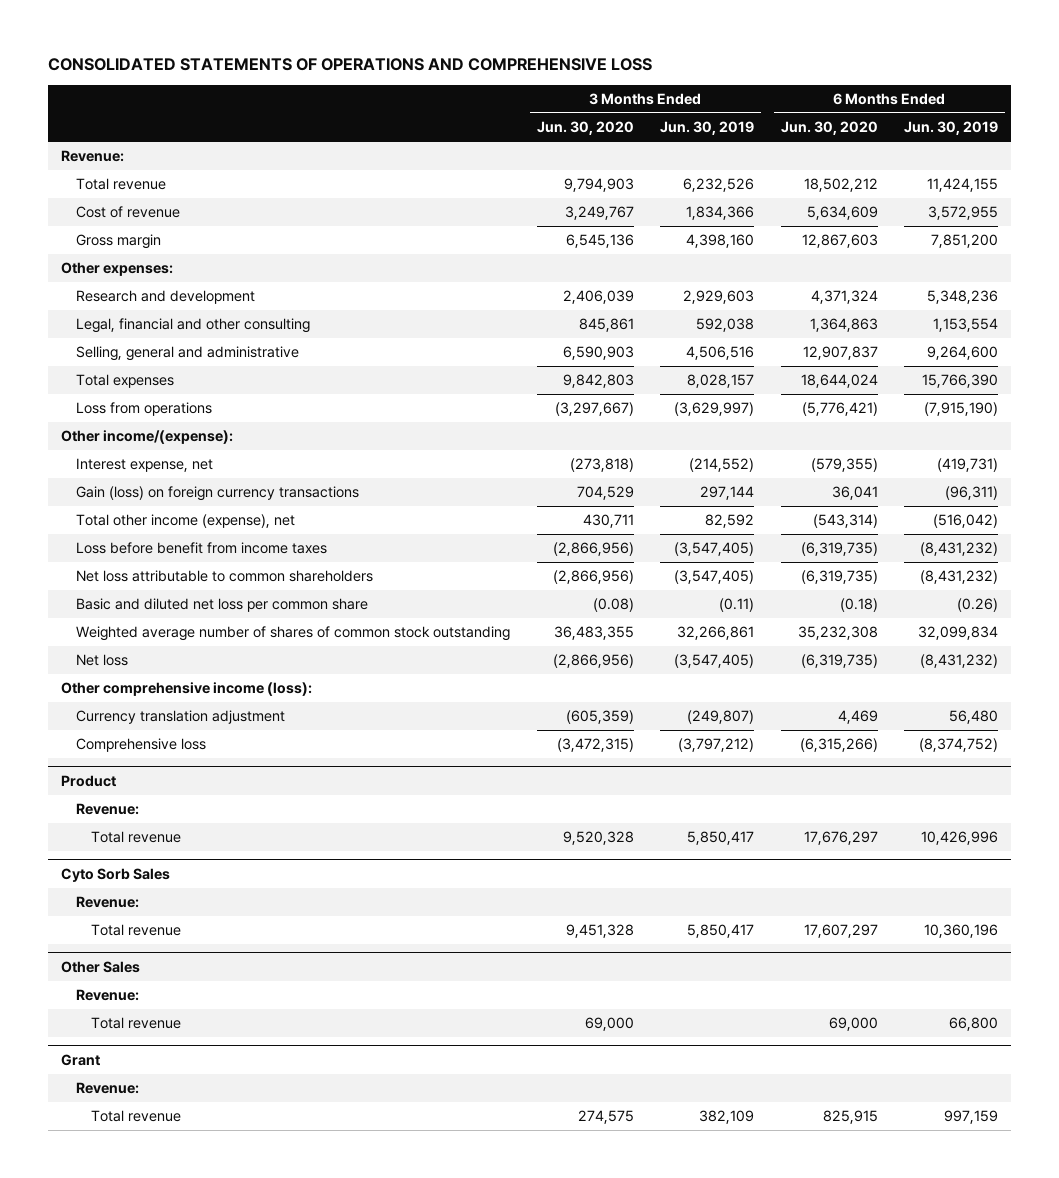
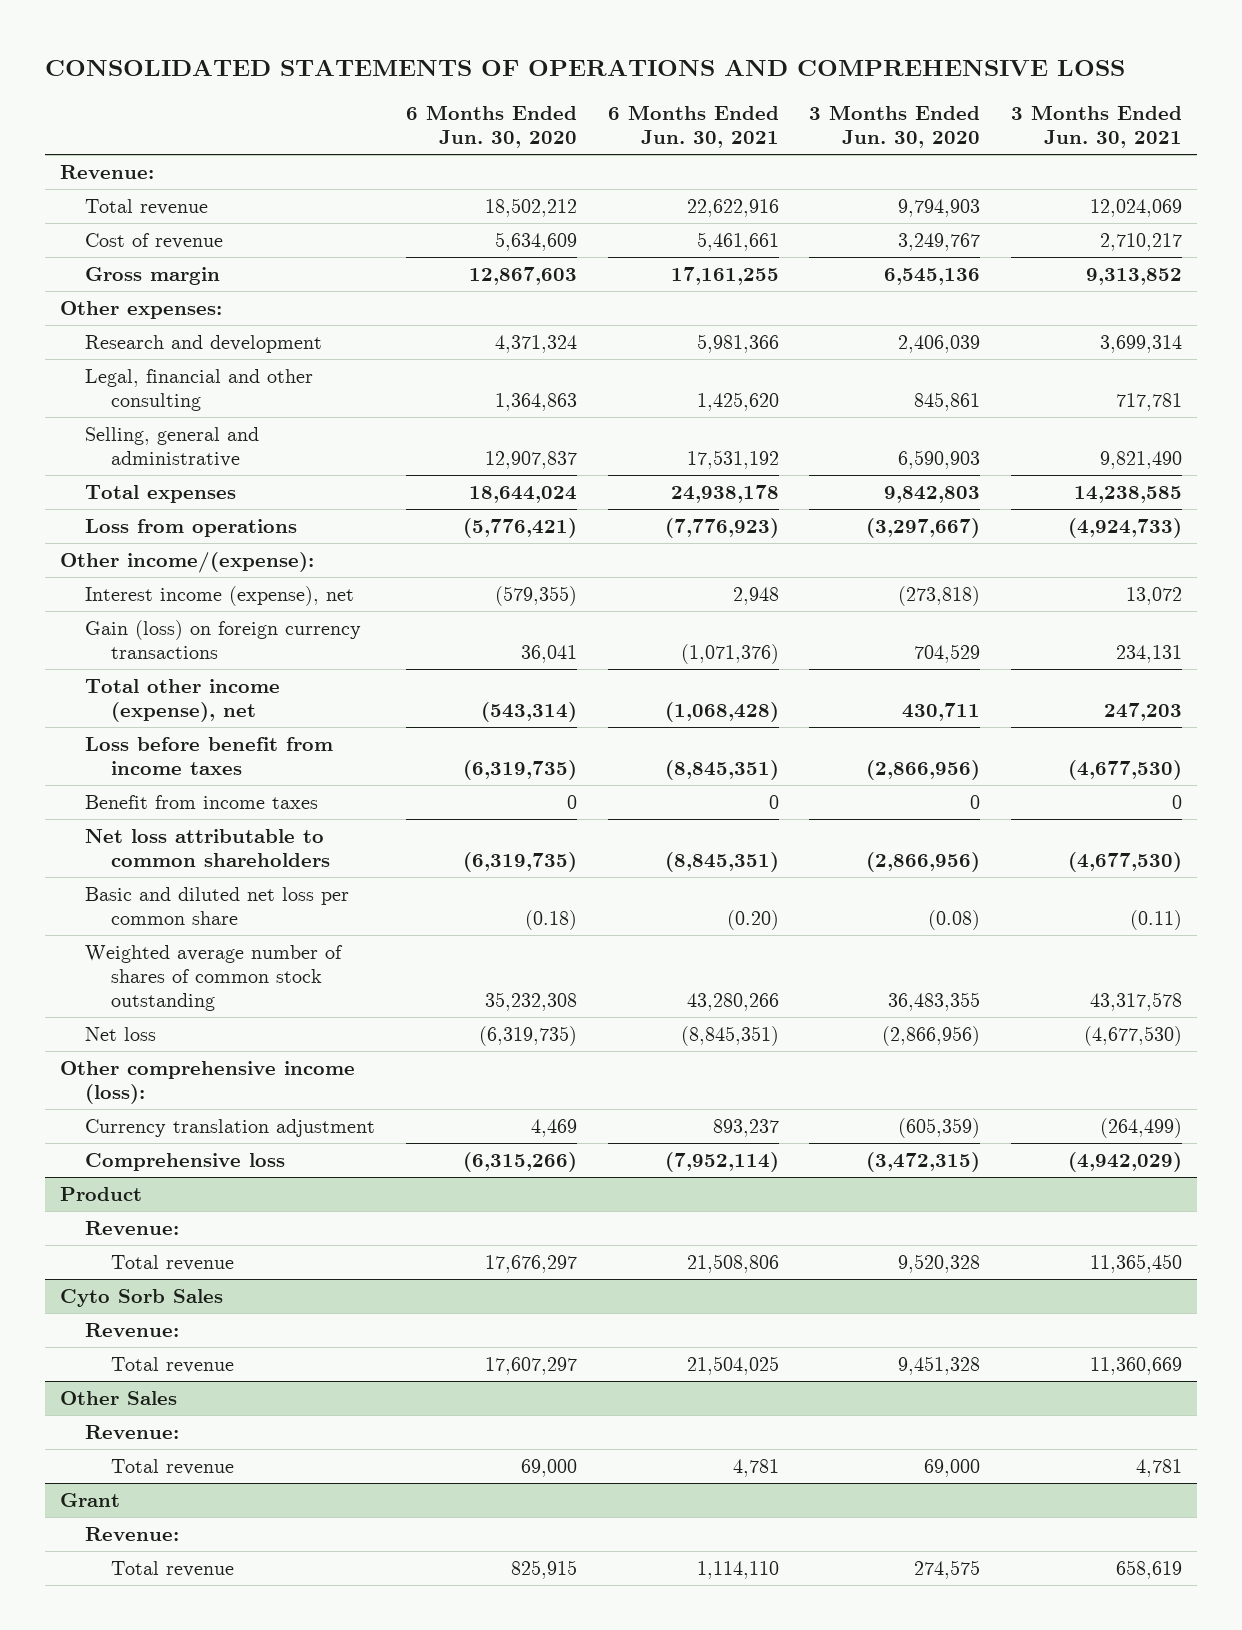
- | 3 Months Ended Jun. 30, 2020 | 3 Months Ended Jun. 30, 2019 | 6 Months Ended Jun. 30, 2020 | 6 Months Ended Jun. 30, 2019
+ | 6 Months Ended Jun. 30, 2020 | 6 Months Ended Jun. 30, 2021 | 3 Months Ended Jun. 30, 2020 | 3 Months Ended Jun. 30, 2021
- Interest expense, net | (273,818) | (214,552) | (579,355) | (419,731)
+ Interest income (expense), net | (579,355) | 2,948 | (273,818) | 13,072
+ Benefit from income taxes | 0 | 0 | 0 | 0

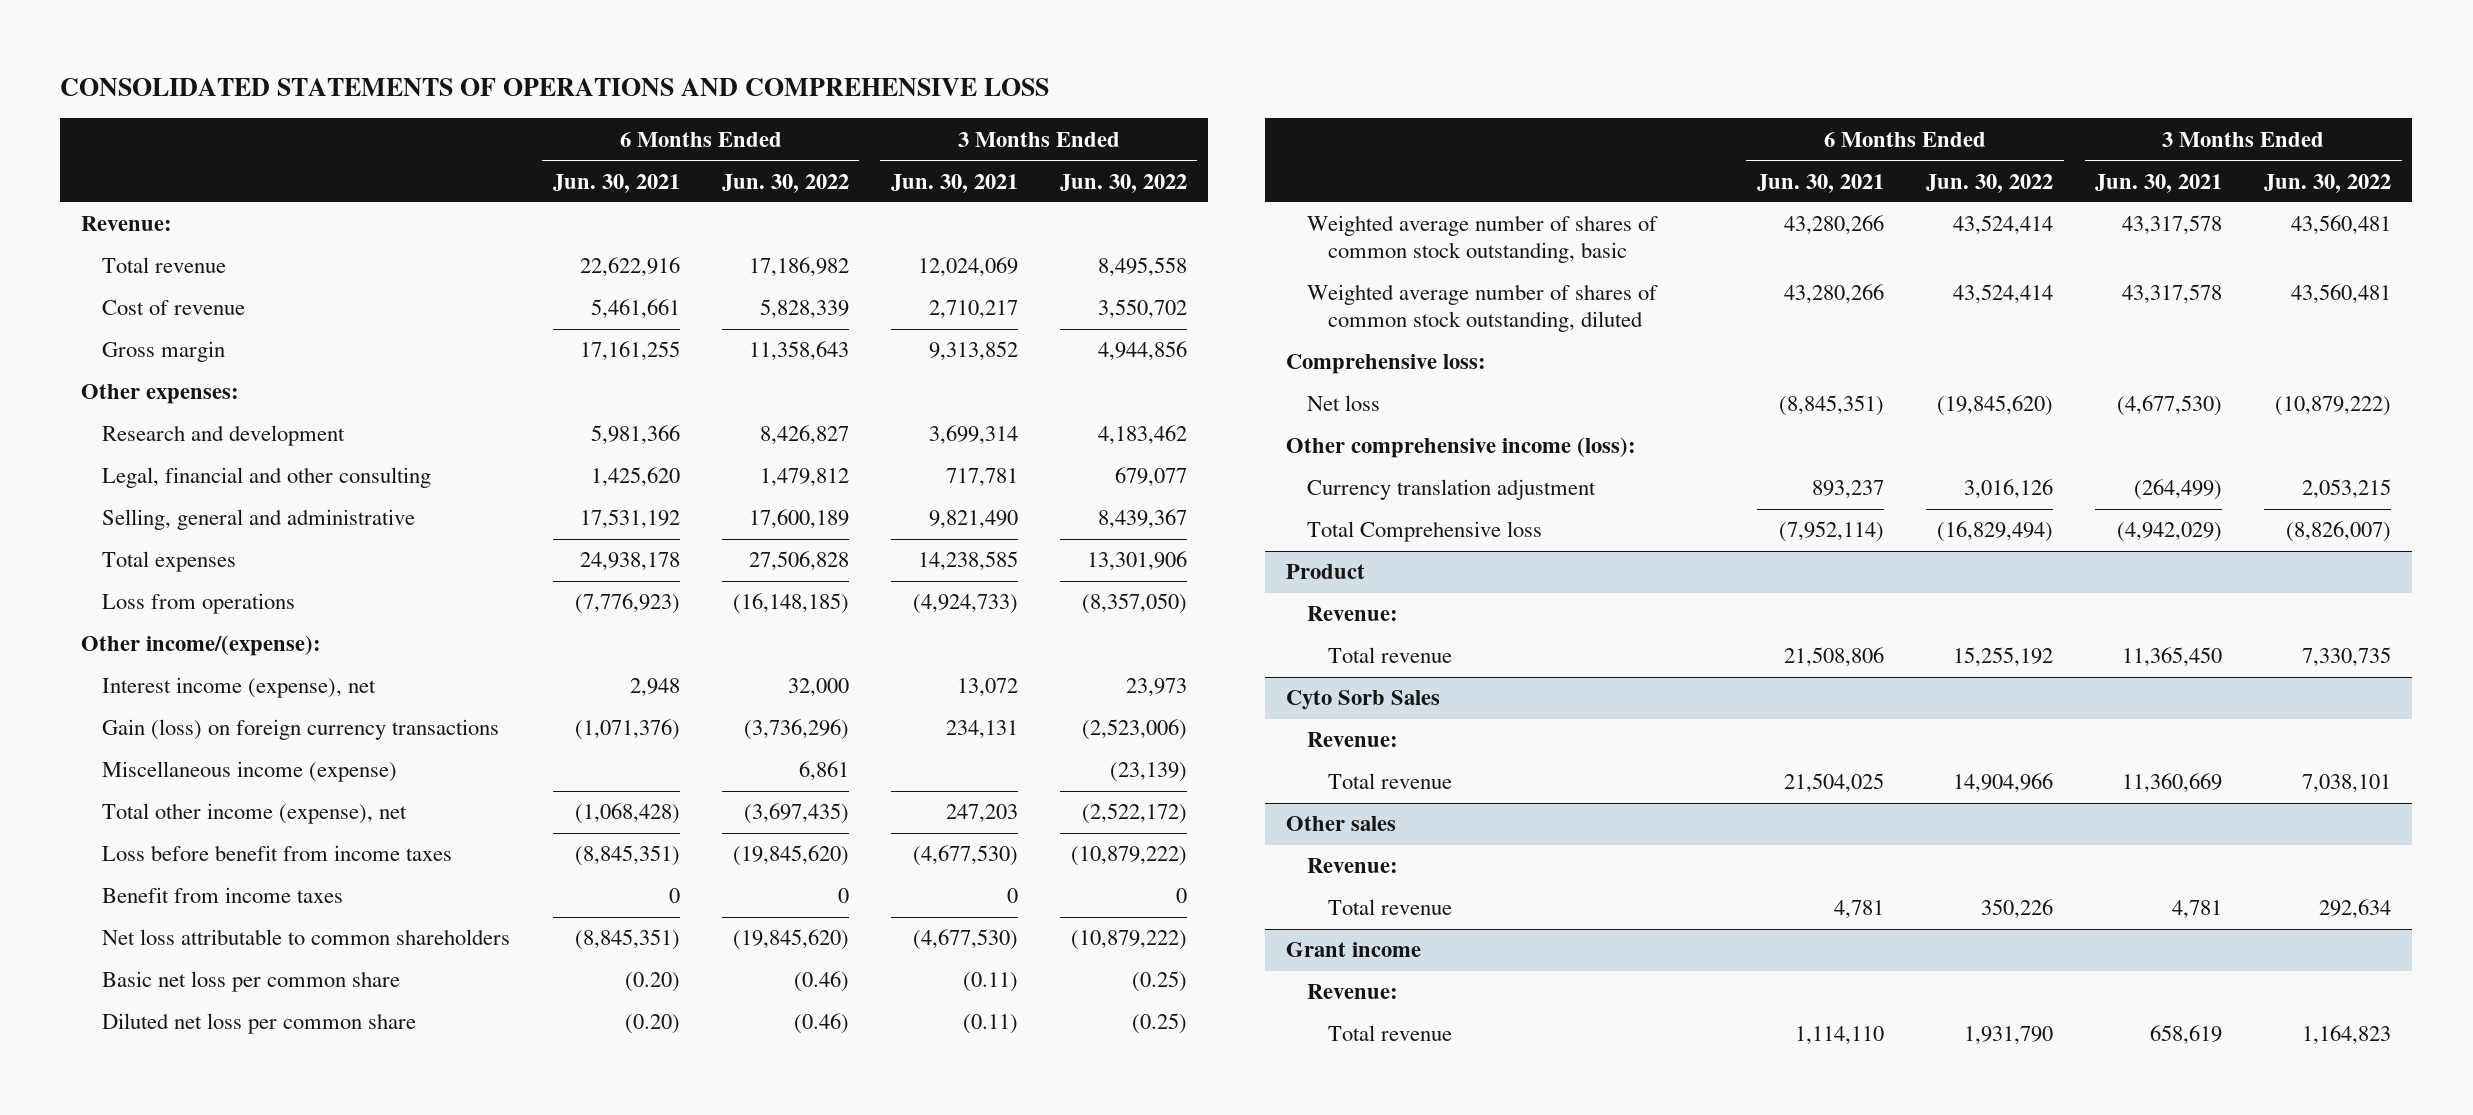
- | 6 Months Ended Jun. 30, 2020 | 6 Months Ended Jun. 30, 2021 | 3 Months Ended Jun. 30, 2020 | 3 Months Ended Jun. 30, 2021
+ | 6 Months Ended Jun. 30, 2021 | 6 Months Ended Jun. 30, 2022 | 3 Months Ended Jun. 30, 2021 | 3 Months Ended Jun. 30, 2022
+ Miscellaneous income (expense) | | 6,861 | | (23,139)
- Basic and diluted net loss per common share | (0.18) | (0.20) | (0.08) | (0.11)
- Weighted average number of shares of common stock outstanding | 35,232,308 | 43,280,266 | 36,483,355 | 43,317,578
+ Basic net loss per common share | (0.20) | (0.46) | (0.11) | (0.25)
+ Diluted net loss per common share | (0.20) | (0.46) | (0.11) | (0.25)
+ Weighted average number of shares of common stock outstanding, basic | 43,280,266 | 43,524,414 | 43,317,578 | 43,560,481
+ Weighted average number of shares of common stock outstanding, diluted | 43,280,266 | 43,524,414 | 43,317,578 | 43,560,481
+ Comprehensive loss:
- Comprehensive loss | (6,315,266) | (7,952,114) | (3,472,315) | (4,942,029)
+ Total Comprehensive loss | (7,952,114) | (16,829,494) | (4,942,029) | (8,826,007)
- Other Sales
+ Other sales
- Grant
+ Grant income

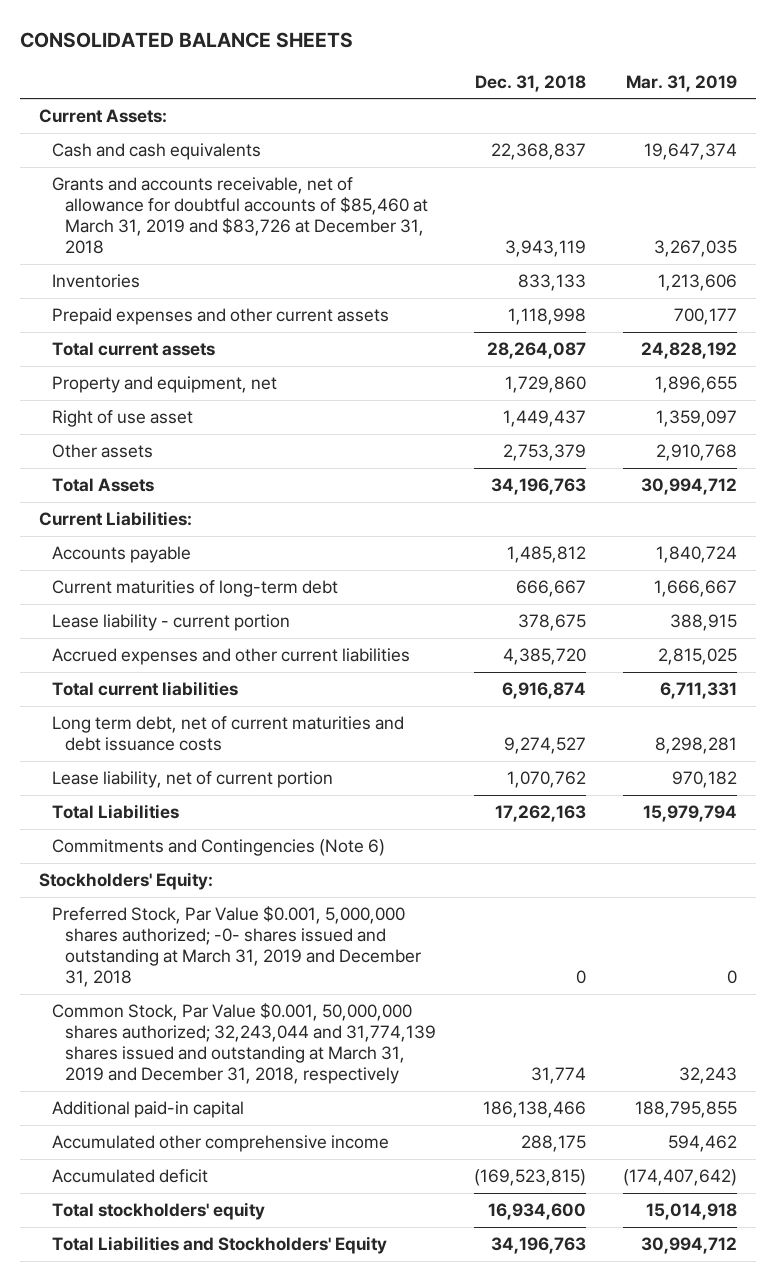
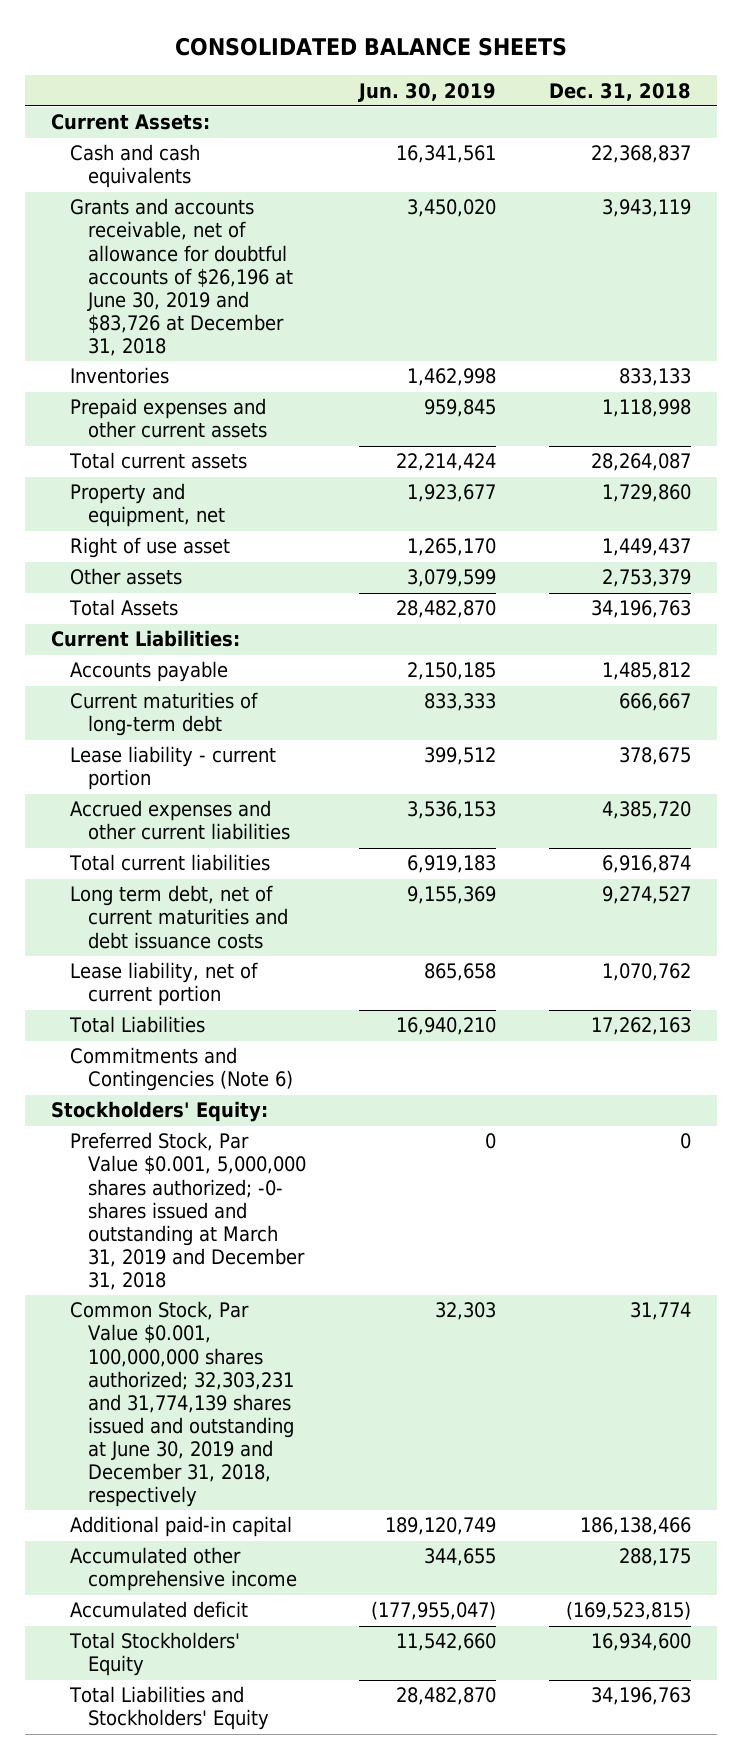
- | Dec. 31, 2018 | Mar. 31, 2019
+ | Jun. 30, 2019 | Dec. 31, 2018
- Grants and accounts receivable, net of allowance for doubtful accounts of $85,460 at March 31, 2019 and $83,726 at December 31, 2018 | 3,943,119 | 3,267,035
+ Grants and accounts receivable, net of allowance for doubtful accounts of $26,196 at June 30, 2019 and $83,726 at December 31, 2018 | 3,450,020 | 3,943,119
- Common Stock, Par Value $0.001, 50,000,000 shares authorized; 32,243,044 and 31,774,139 shares issued and outstanding at March 31, 2019 and December 31, 2018, respectively | 31,774 | 32,243
+ Common Stock, Par Value $0.001, 100,000,000 shares authorized; 32,303,231 and 31,774,139 shares issued and outstanding at June 30, 2019 and December 31, 2018, respectively | 32,303 | 31,774
- Total stockholders' equity | 16,934,600 | 15,014,918
+ Total Stockholders' Equity | 11,542,660 | 16,934,600

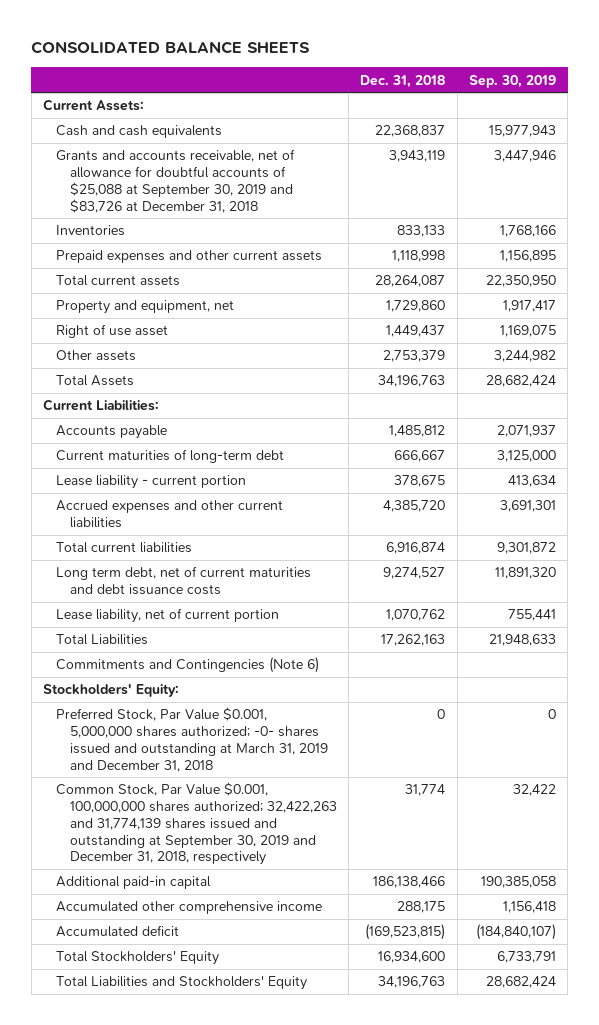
- | Jun. 30, 2019 | Dec. 31, 2018
+ | Dec. 31, 2018 | Sep. 30, 2019
- Grants and accounts receivable, net of allowance for doubtful accounts of $26,196 at June 30, 2019 and $83,726 at December 31, 2018 | 3,450,020 | 3,943,119
+ Grants and accounts receivable, net of allowance for doubtful accounts of $25,088 at September 30, 2019 and $83,726 at December 31, 2018 | 3,943,119 | 3,447,946
- Common Stock, Par Value $0.001, 100,000,000 shares authorized; 32,303,231 and 31,774,139 shares issued and outstanding at June 30, 2019 and December 31, 2018, respectively | 32,303 | 31,774
+ Common Stock, Par Value $0.001, 100,000,000 shares authorized; 32,422,263 and 31,774,139 shares issued and outstanding at September 30, 2019 and December 31, 2018, respectively | 31,774 | 32,422

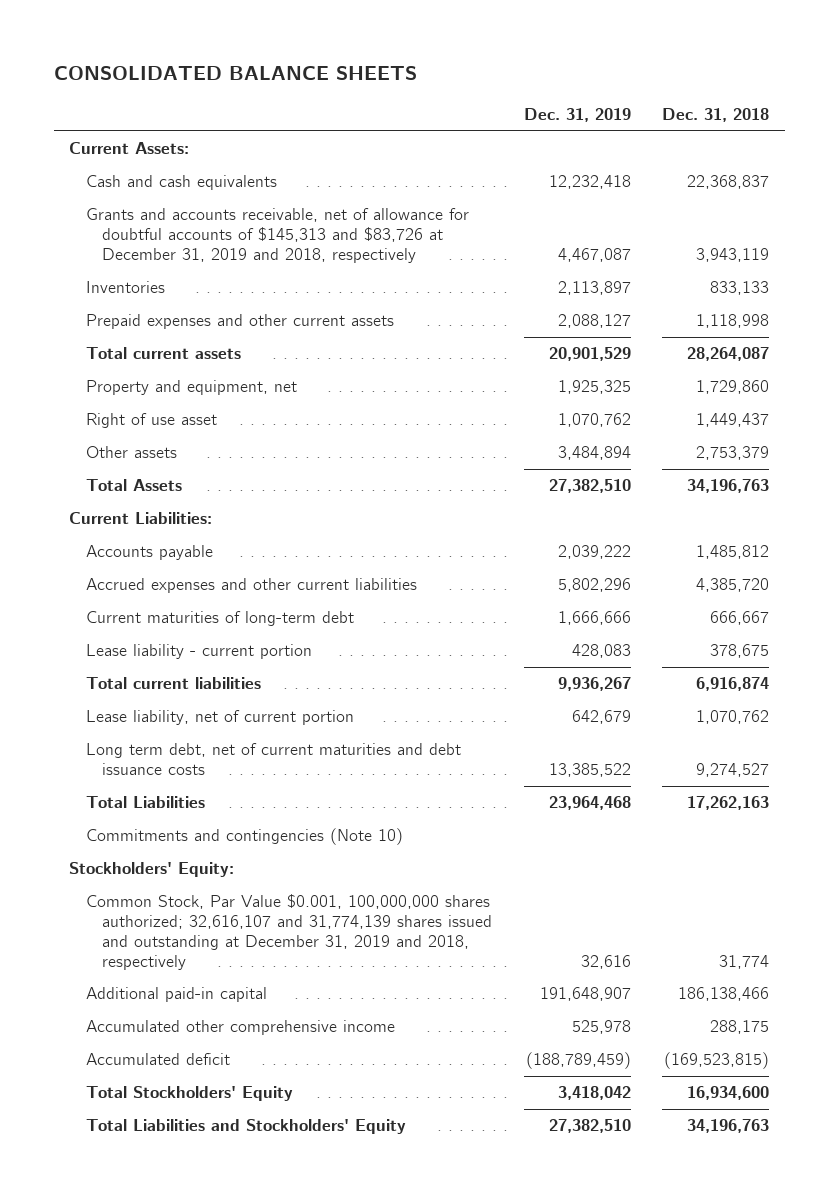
- | Dec. 31, 2018 | Sep. 30, 2019
+ | Dec. 31, 2019 | Dec. 31, 2018
- Grants and accounts receivable, net of allowance for doubtful accounts of $25,088 at September 30, 2019 and $83,726 at December 31, 2018 | 3,943,119 | 3,447,946
+ Grants and accounts receivable, net of allowance for doubtful accounts of $145,313 and $83,726 at December 31, 2019 and 2018, respectively | 4,467,087 | 3,943,119
moved up: Accrued expenses and other current liabilities | 5,802,296 | 4,385,720
moved down: Long term debt, net of current maturities and debt issuance costs | 13,385,522 | 9,274,527
- Commitments and Contingencies (Note 6)
+ Commitments and contingencies (Note 10)
- Preferred Stock, Par Value $0.001, 5,000,000 shares authorized; -0- shares issued and outstanding at March 31, 2019 and December 31, 2018 | 0 | 0
- Common Stock, Par Value $0.001, 100,000,000 shares authorized; 32,422,263 and 31,774,139 shares issued and outstanding at September 30, 2019 and December 31, 2018, respectively | 31,774 | 32,422
+ Common Stock, Par Value $0.001, 100,000,000 shares authorized; 32,616,107 and 31,774,139 shares issued and outstanding at December 31, 2019 and 2018, respectively | 32,616 | 31,774

